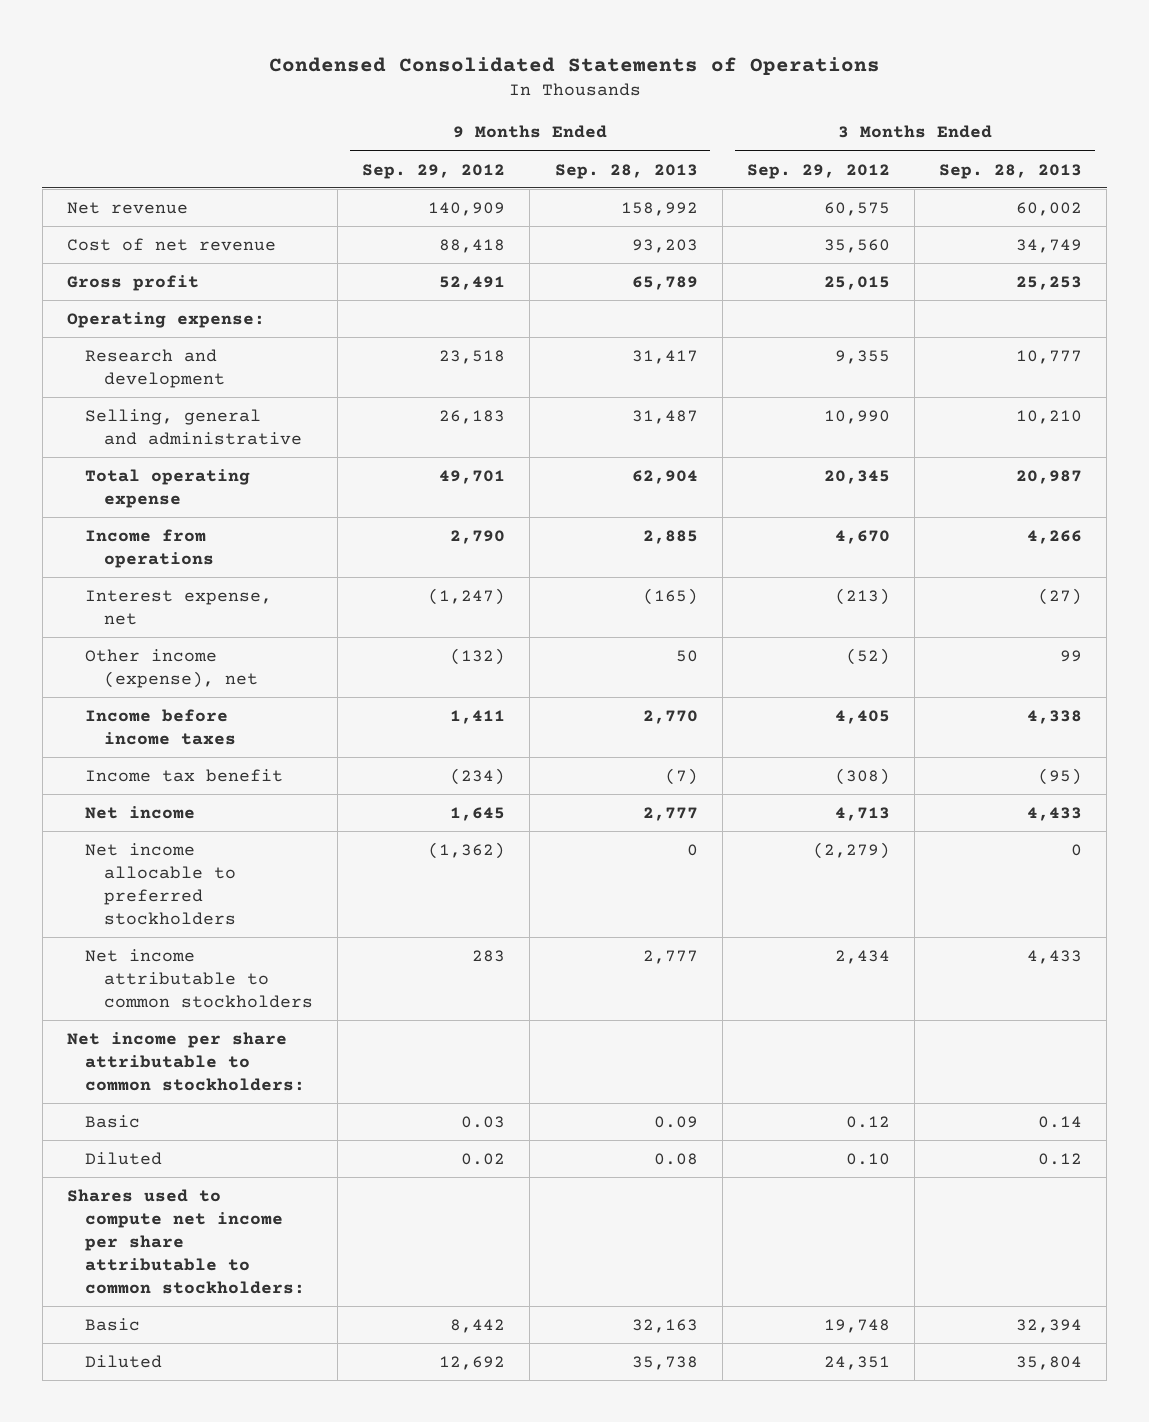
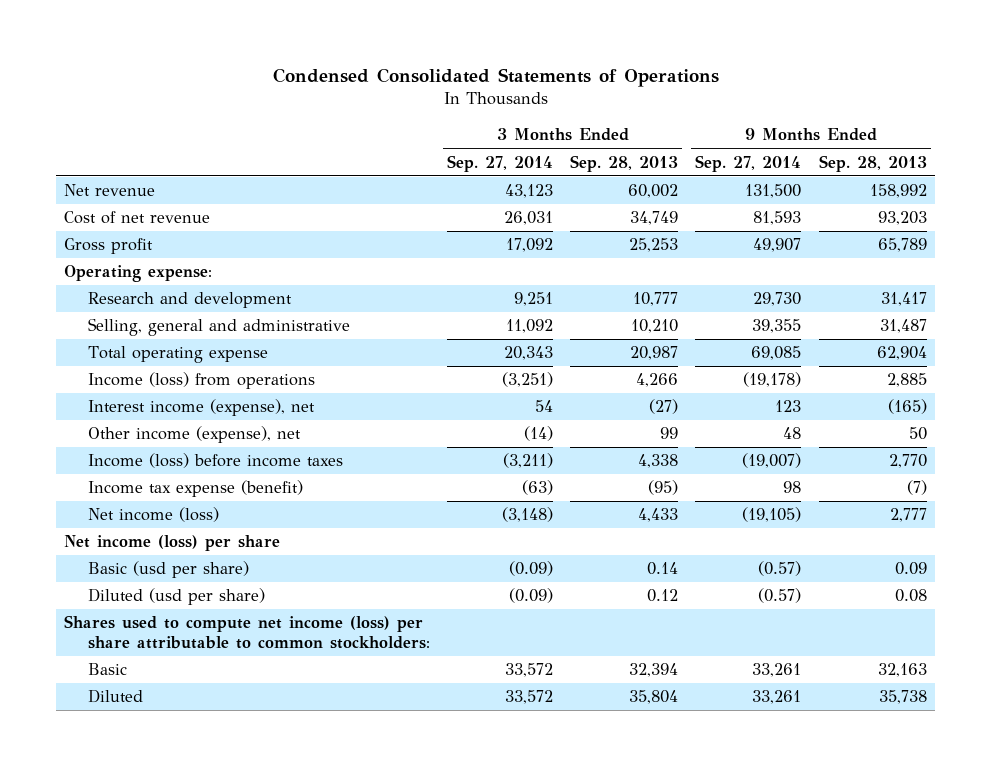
- | 9 Months Ended Sep. 29, 2012 | 9 Months Ended Sep. 28, 2013 | 3 Months Ended Sep. 29, 2012 | 3 Months Ended Sep. 28, 2013
+ | 3 Months Ended Sep. 27, 2014 | 3 Months Ended Sep. 28, 2013 | 9 Months Ended Sep. 27, 2014 | 9 Months Ended Sep. 28, 2013
- Income from operations | 2,790 | 2,885 | 4,670 | 4,266
- Interest expense, net | (1,247) | (165) | (213) | (27)
+ Income (loss) from operations | (3,251) | 4,266 | (19,178) | 2,885
+ Interest income (expense), net | 54 | (27) | 123 | (165)
- Income before income taxes | 1,411 | 2,770 | 4,405 | 4,338
- Income tax benefit | (234) | (7) | (308) | (95)
- Net income | 1,645 | 2,777 | 4,713 | 4,433
- Net income allocable to preferred stockholders | (1,362) | 0 | (2,279) | 0
- Net income attributable to common stockholders | 283 | 2,777 | 2,434 | 4,433
- Net income per share attributable to common stockholders:
- Basic | 0.03 | 0.09 | 0.12 | 0.14
- Diluted | 0.02 | 0.08 | 0.10 | 0.12
- Shares used to compute net income per share attributable to common stockholders:
+ Income (loss) before income taxes | (3,211) | 4,338 | (19,007) | 2,770
+ Income tax expense (benefit) | (63) | (95) | 98 | (7)
+ Net income (loss) | (3,148) | 4,433 | (19,105) | 2,777
+ Net income (loss) per share
+ Basic (usd per share) | (0.09) | 0.14 | (0.57) | 0.09
+ Diluted (usd per share) | (0.09) | 0.12 | (0.57) | 0.08
+ Shares used to compute net income (loss) per share attributable to common stockholders:

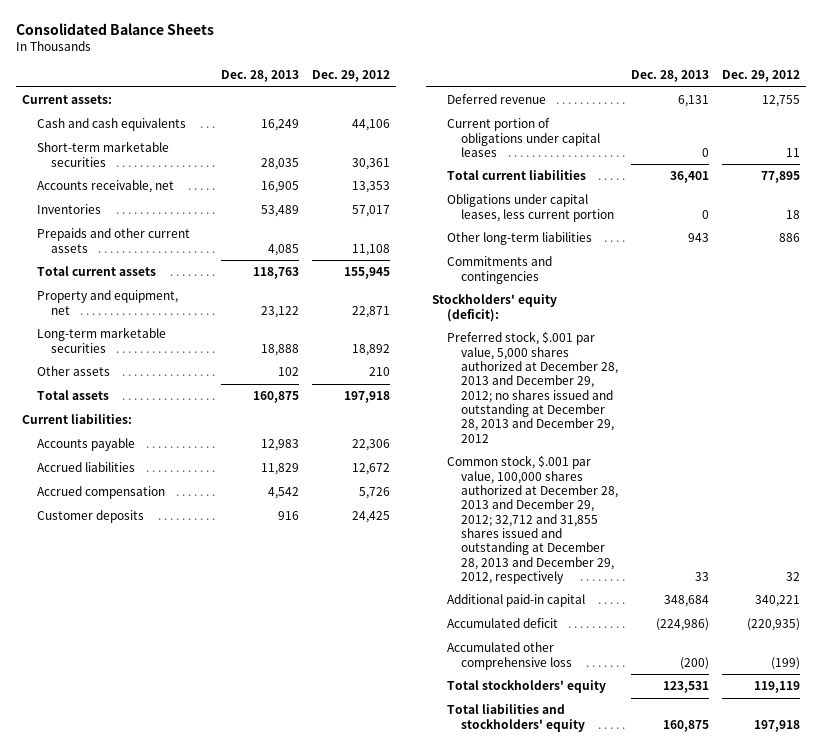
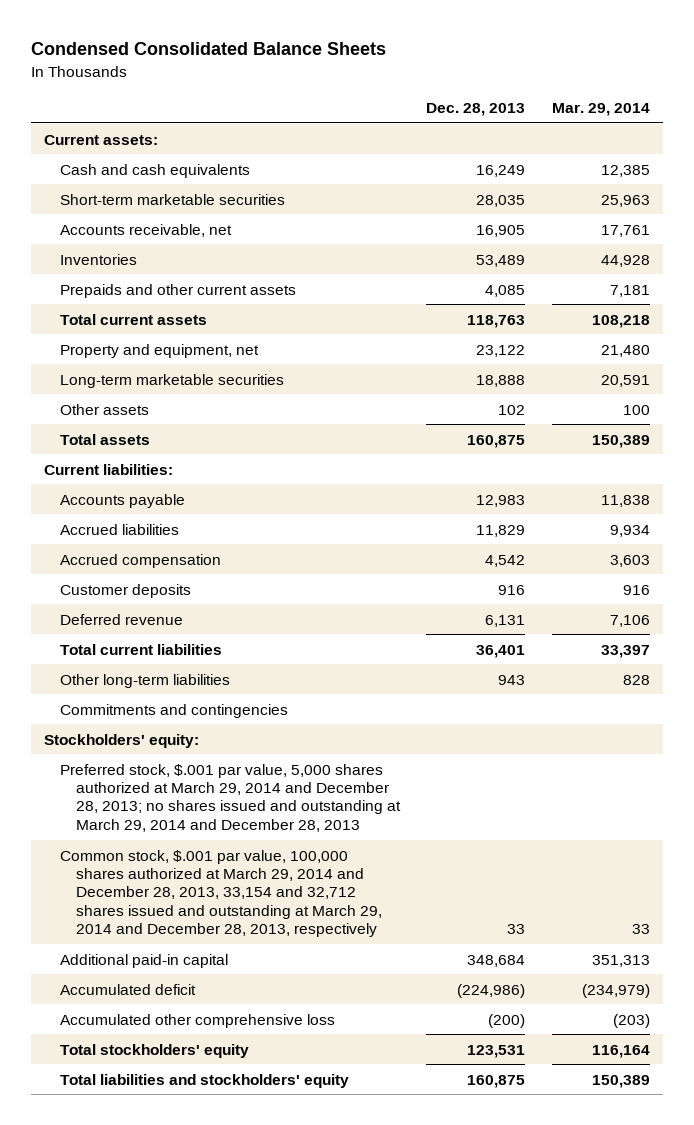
- Consolidated Balance Sheets
+ Condensed Consolidated Balance Sheets
- | Dec. 28, 2013 | Dec. 29, 2012
+ | Dec. 28, 2013 | Mar. 29, 2014
- Current portion of obligations under capital leases | 0 | 11
- Obligations under capital leases, less current portion | 0 | 18
- Stockholders' equity (deficit):
- Preferred stock, $.001 par value, 5,000 shares authorized at December 28, 2013 and December 29, 2012; no shares issued and outstanding at December 28, 2013 and December 29, 2012
- Common stock, $.001 par value, 100,000 shares authorized at December 28, 2013 and December 29, 2012; 32,712 and 31,855 shares issued and outstanding at December 28, 2013 and December 29, 2012, respectively | 33 | 32
+ Stockholders' equity:
+ Preferred stock, $.001 par value, 5,000 shares authorized at March 29, 2014 and December 28, 2013; no shares issued and outstanding at March 29, 2014 and December 28, 2013
+ Common stock, $.001 par value, 100,000 shares authorized at March 29, 2014 and December 28, 2013, 33,154 and 32,712 shares issued and outstanding at March 29, 2014 and December 28, 2013, respectively | 33 | 33

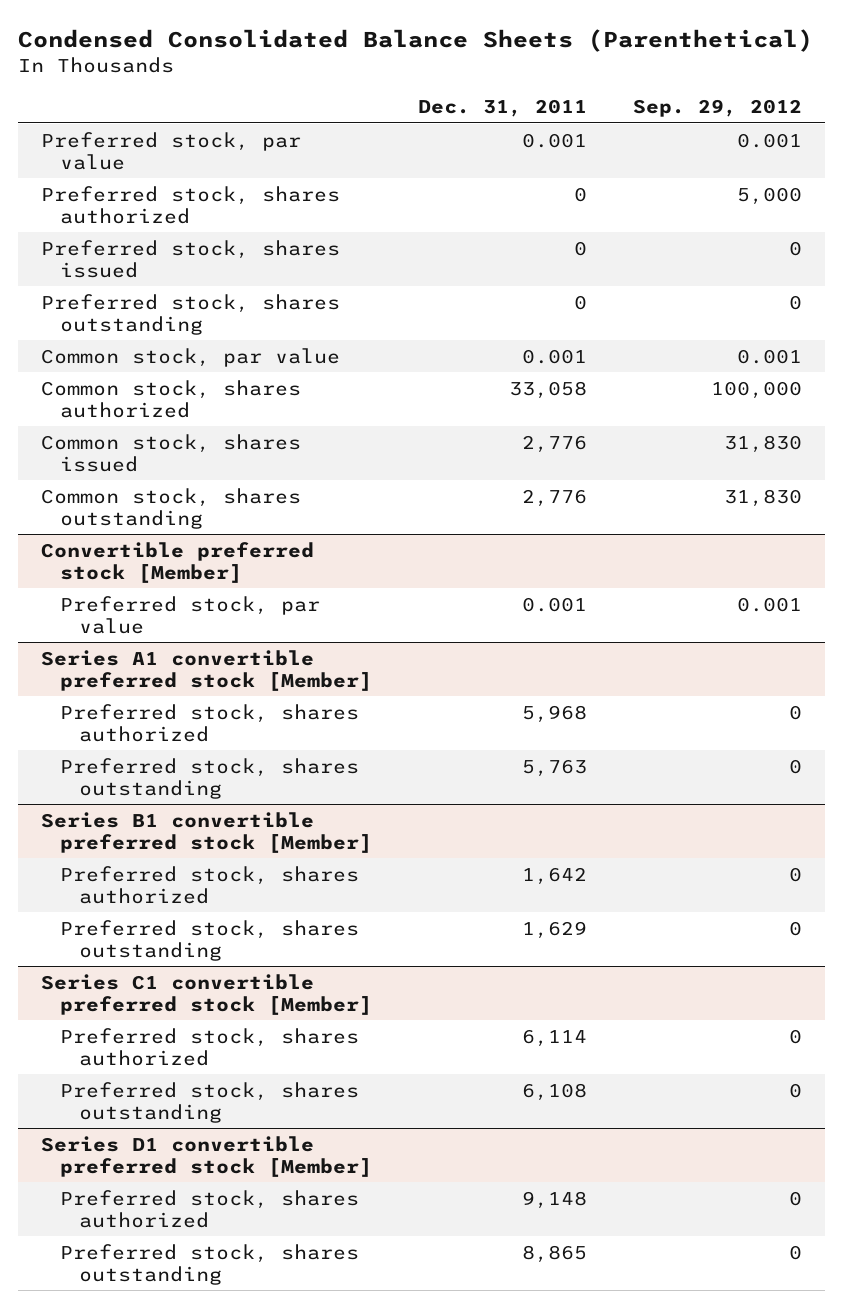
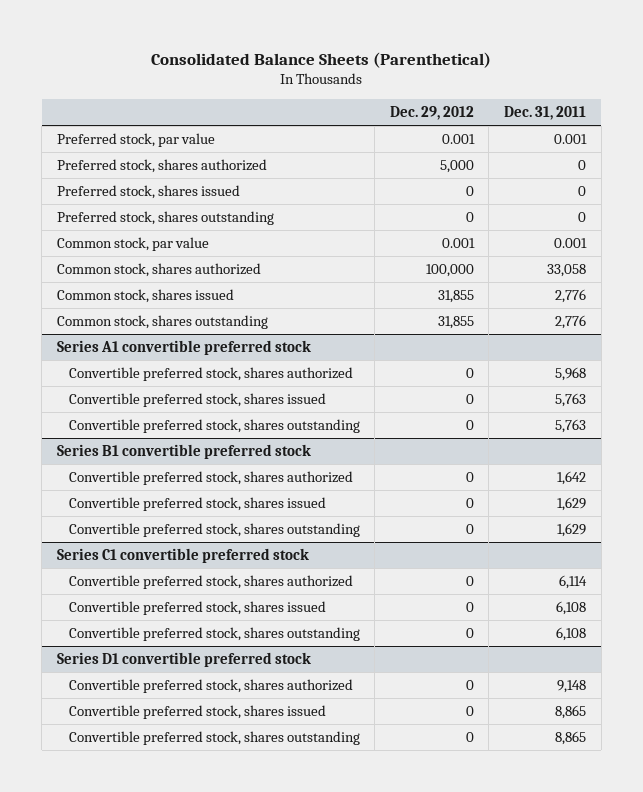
- Condensed Consolidated Balance Sheets (Parenthetical)
+ Consolidated Balance Sheets (Parenthetical)
- | Dec. 31, 2011 | Sep. 29, 2012
+ | Dec. 29, 2012 | Dec. 31, 2011
- Convertible preferred stock [Member]
- Preferred stock, par value | 0.001 | 0.001
- Series A1 convertible preferred stock [Member]
- Preferred stock, shares authorized | 5,968 | 0
- Preferred stock, shares outstanding | 5,763 | 0
- Series B1 convertible preferred stock [Member]
- Preferred stock, shares authorized | 1,642 | 0
- Preferred stock, shares outstanding | 1,629 | 0
- Series C1 convertible preferred stock [Member]
- Preferred stock, shares authorized | 6,114 | 0
- Preferred stock, shares outstanding | 6,108 | 0
- Series D1 convertible preferred stock [Member]
- Preferred stock, shares authorized | 9,148 | 0
- Preferred stock, shares outstanding | 8,865 | 0
+ Series A1 convertible preferred stock
+ Convertible preferred stock, shares authorized | 0 | 5,968
+ Convertible preferred stock, shares issued | 0 | 5,763
+ Convertible preferred stock, shares outstanding | 0 | 5,763
+ Series B1 convertible preferred stock
+ Convertible preferred stock, shares authorized | 0 | 1,642
+ Convertible preferred stock, shares issued | 0 | 1,629
+ Convertible preferred stock, shares outstanding | 0 | 1,629
+ Series C1 convertible preferred stock
+ Convertible preferred stock, shares authorized | 0 | 6,114
+ Convertible preferred stock, shares issued | 0 | 6,108
+ Convertible preferred stock, shares outstanding | 0 | 6,108
+ Series D1 convertible preferred stock
+ Convertible preferred stock, shares authorized | 0 | 9,148
+ Convertible preferred stock, shares issued | 0 | 8,865
+ Convertible preferred stock, shares outstanding | 0 | 8,865

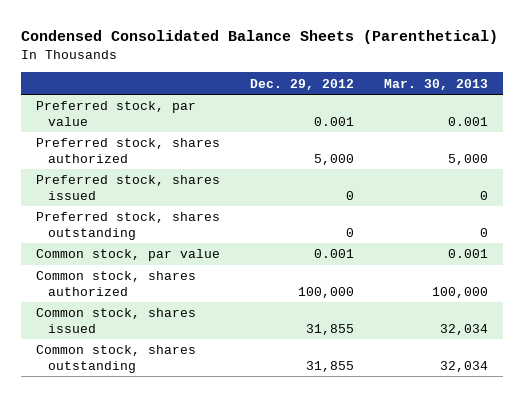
- Consolidated Balance Sheets (Parenthetical)
+ Condensed Consolidated Balance Sheets (Parenthetical)
- | Dec. 29, 2012 | Dec. 31, 2011
+ | Dec. 29, 2012 | Mar. 30, 2013
- Series A1 convertible preferred stock
- Convertible preferred stock, shares authorized | 0 | 5,968
- Convertible preferred stock, shares issued | 0 | 5,763
- Convertible preferred stock, shares outstanding | 0 | 5,763
- Series B1 convertible preferred stock
- Convertible preferred stock, shares authorized | 0 | 1,642
- Convertible preferred stock, shares issued | 0 | 1,629
- Convertible preferred stock, shares outstanding | 0 | 1,629
- Series C1 convertible preferred stock
- Convertible preferred stock, shares authorized | 0 | 6,114
- Convertible preferred stock, shares issued | 0 | 6,108
- Convertible preferred stock, shares outstanding | 0 | 6,108
- Series D1 convertible preferred stock
- Convertible preferred stock, shares authorized | 0 | 9,148
- Convertible preferred stock, shares issued | 0 | 8,865
- Convertible preferred stock, shares outstanding | 0 | 8,865

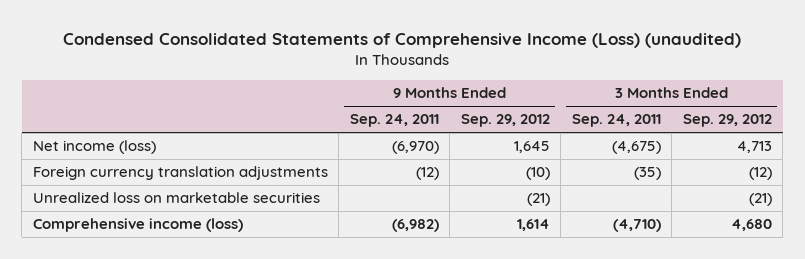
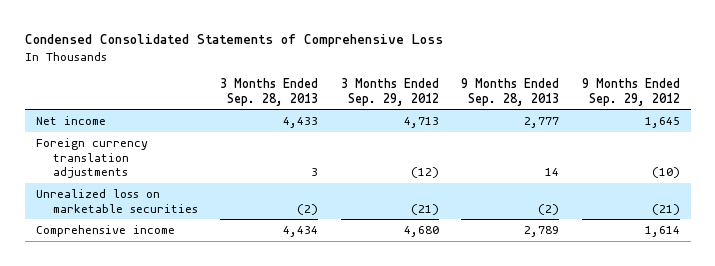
- Condensed Consolidated Statements of Comprehensive Income (Loss) (unaudited)
+ Condensed Consolidated Statements of Comprehensive Loss
- | 9 Months Ended Sep. 24, 2011 | 9 Months Ended Sep. 29, 2012 | 3 Months Ended Sep. 24, 2011 | 3 Months Ended Sep. 29, 2012
+ | 3 Months Ended Sep. 28, 2013 | 3 Months Ended Sep. 29, 2012 | 9 Months Ended Sep. 28, 2013 | 9 Months Ended Sep. 29, 2012
- Net income (loss) | (6,970) | 1,645 | (4,675) | 4,713
+ Net income | 4,433 | 4,713 | 2,777 | 1,645
- Comprehensive income (loss) | (6,982) | 1,614 | (4,710) | 4,680
+ Comprehensive income | 4,434 | 4,680 | 2,789 | 1,614

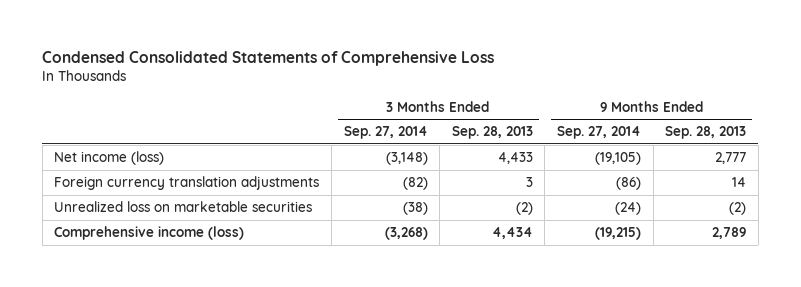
- | 3 Months Ended Sep. 28, 2013 | 3 Months Ended Sep. 29, 2012 | 9 Months Ended Sep. 28, 2013 | 9 Months Ended Sep. 29, 2012
+ | 3 Months Ended Sep. 27, 2014 | 3 Months Ended Sep. 28, 2013 | 9 Months Ended Sep. 27, 2014 | 9 Months Ended Sep. 28, 2013
- Net income | 4,433 | 4,713 | 2,777 | 1,645
+ Net income (loss) | (3,148) | 4,433 | (19,105) | 2,777
- Comprehensive income | 4,434 | 4,680 | 2,789 | 1,614
+ Comprehensive income (loss) | (3,268) | 4,434 | (19,215) | 2,789

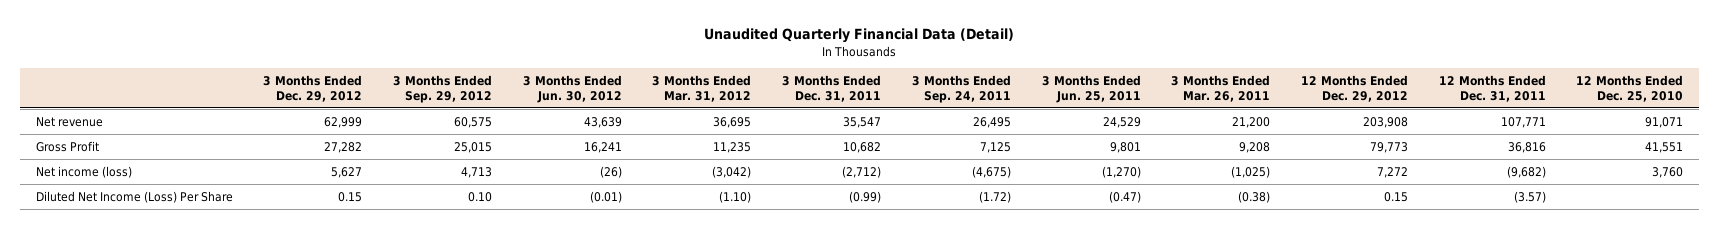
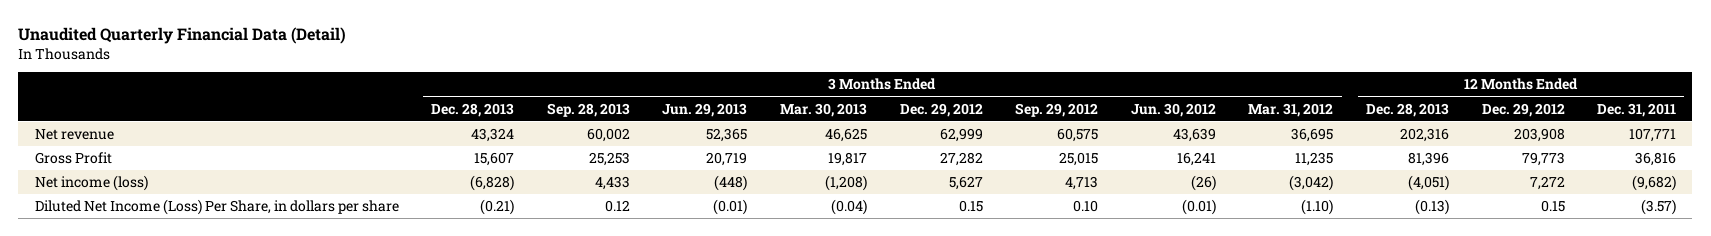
- | 3 Months Ended Dec. 29, 2012 | 3 Months Ended Sep. 29, 2012 | 3 Months Ended Jun. 30, 2012 | 3 Months Ended Mar. 31, 2012 | 3 Months Ended Dec. 31, 2011 | 3 Months Ended Sep. 24, 2011 | 3 Months Ended Jun. 25, 2011 | 3 Months Ended Mar. 26, 2011 | 12 Months Ended Dec. 29, 2012 | 12 Months Ended Dec. 31, 2011 | 12 Months Ended Dec. 25, 2010
+ | 3 Months Ended Dec. 28, 2013 | 3 Months Ended Sep. 28, 2013 | 3 Months Ended Jun. 29, 2013 | 3 Months Ended Mar. 30, 2013 | 3 Months Ended Dec. 29, 2012 | 3 Months Ended Sep. 29, 2012 | 3 Months Ended Jun. 30, 2012 | 3 Months Ended Mar. 31, 2012 | 12 Months Ended Dec. 28, 2013 | 12 Months Ended Dec. 29, 2012 | 12 Months Ended Dec. 31, 2011
- Diluted Net Income (Loss) Per Share | 0.15 | 0.10 | (0.01) | (1.10) | (0.99) | (1.72) | (0.47) | (0.38) | 0.15 | (3.57) |
+ Diluted Net Income (Loss) Per Share, in dollars per share | (0.21) | 0.12 | (0.01) | (0.04) | 0.15 | 0.10 | (0.01) | (1.10) | (0.13) | 0.15 | (3.57)

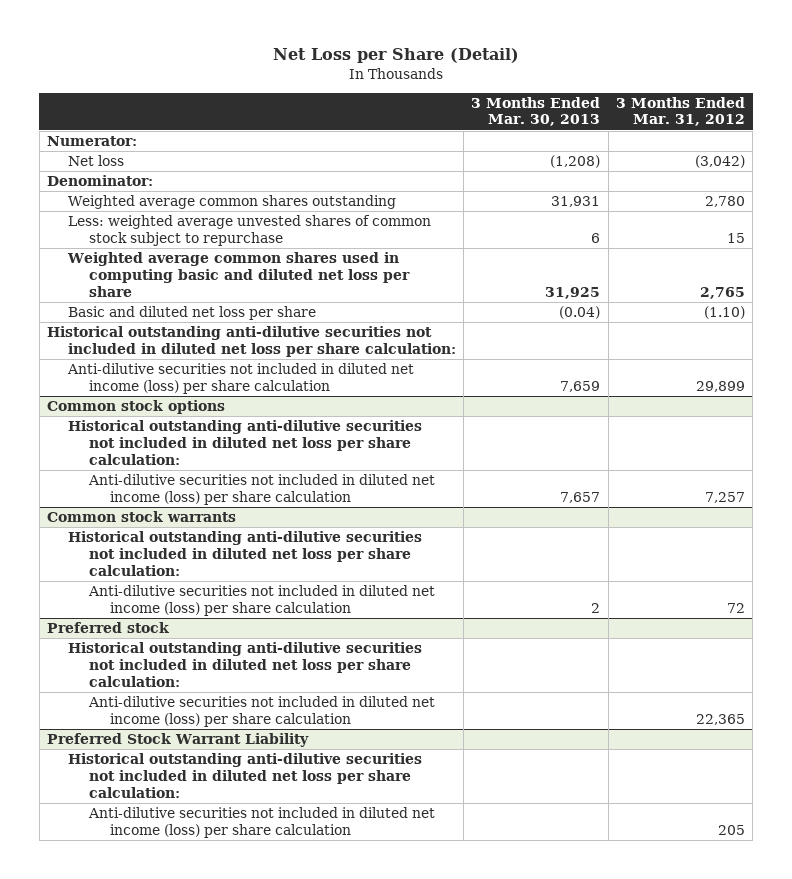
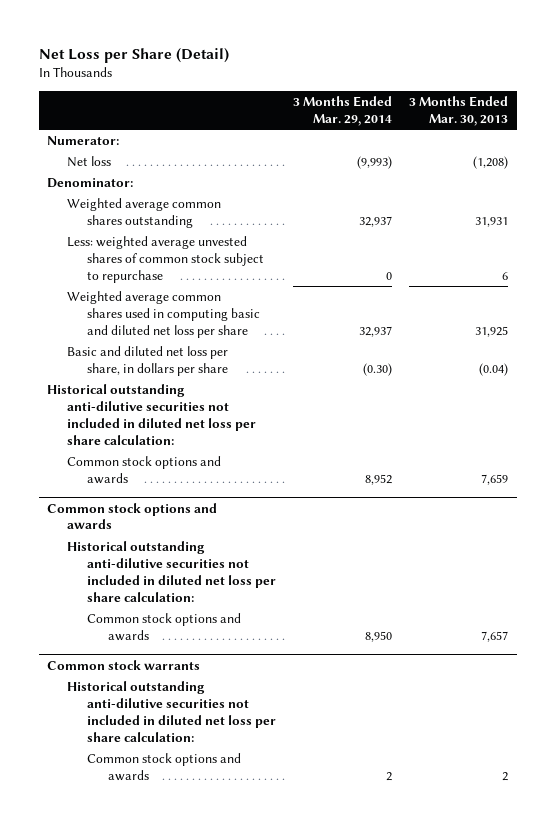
- | 3 Months Ended Mar. 30, 2013 | 3 Months Ended Mar. 31, 2012
+ | 3 Months Ended Mar. 29, 2014 | 3 Months Ended Mar. 30, 2013
- Basic and diluted net loss per share | (0.04) | (1.10)
+ Basic and diluted net loss per share, in dollars per share | (0.30) | (0.04)
- Anti-dilutive securities not included in diluted net income (loss) per share calculation | 7,659 | 29,899
- Common stock options
+ Common stock options and awards | 8,952 | 7,659
+ Common stock options and awards
- Anti-dilutive securities not included in diluted net income (loss) per share calculation | 7,657 | 7,257
+ Common stock options and awards | 8,950 | 7,657
@ Common stock warrants
- Anti-dilutive securities not included in diluted net income (loss) per share calculation | 2 | 72
- Preferred stock
- Historical outstanding anti-dilutive securities not included in diluted net loss per share calculation:
- Anti-dilutive securities not included in diluted net income (loss) per share calculation | | 22,365
- Preferred Stock Warrant Liability
- Historical outstanding anti-dilutive securities not included in diluted net loss per share calculation:
- Anti-dilutive securities not included in diluted net income (loss) per share calculation | | 205
@ Common stock warrants
+ Common stock options and awards | 2 | 2

